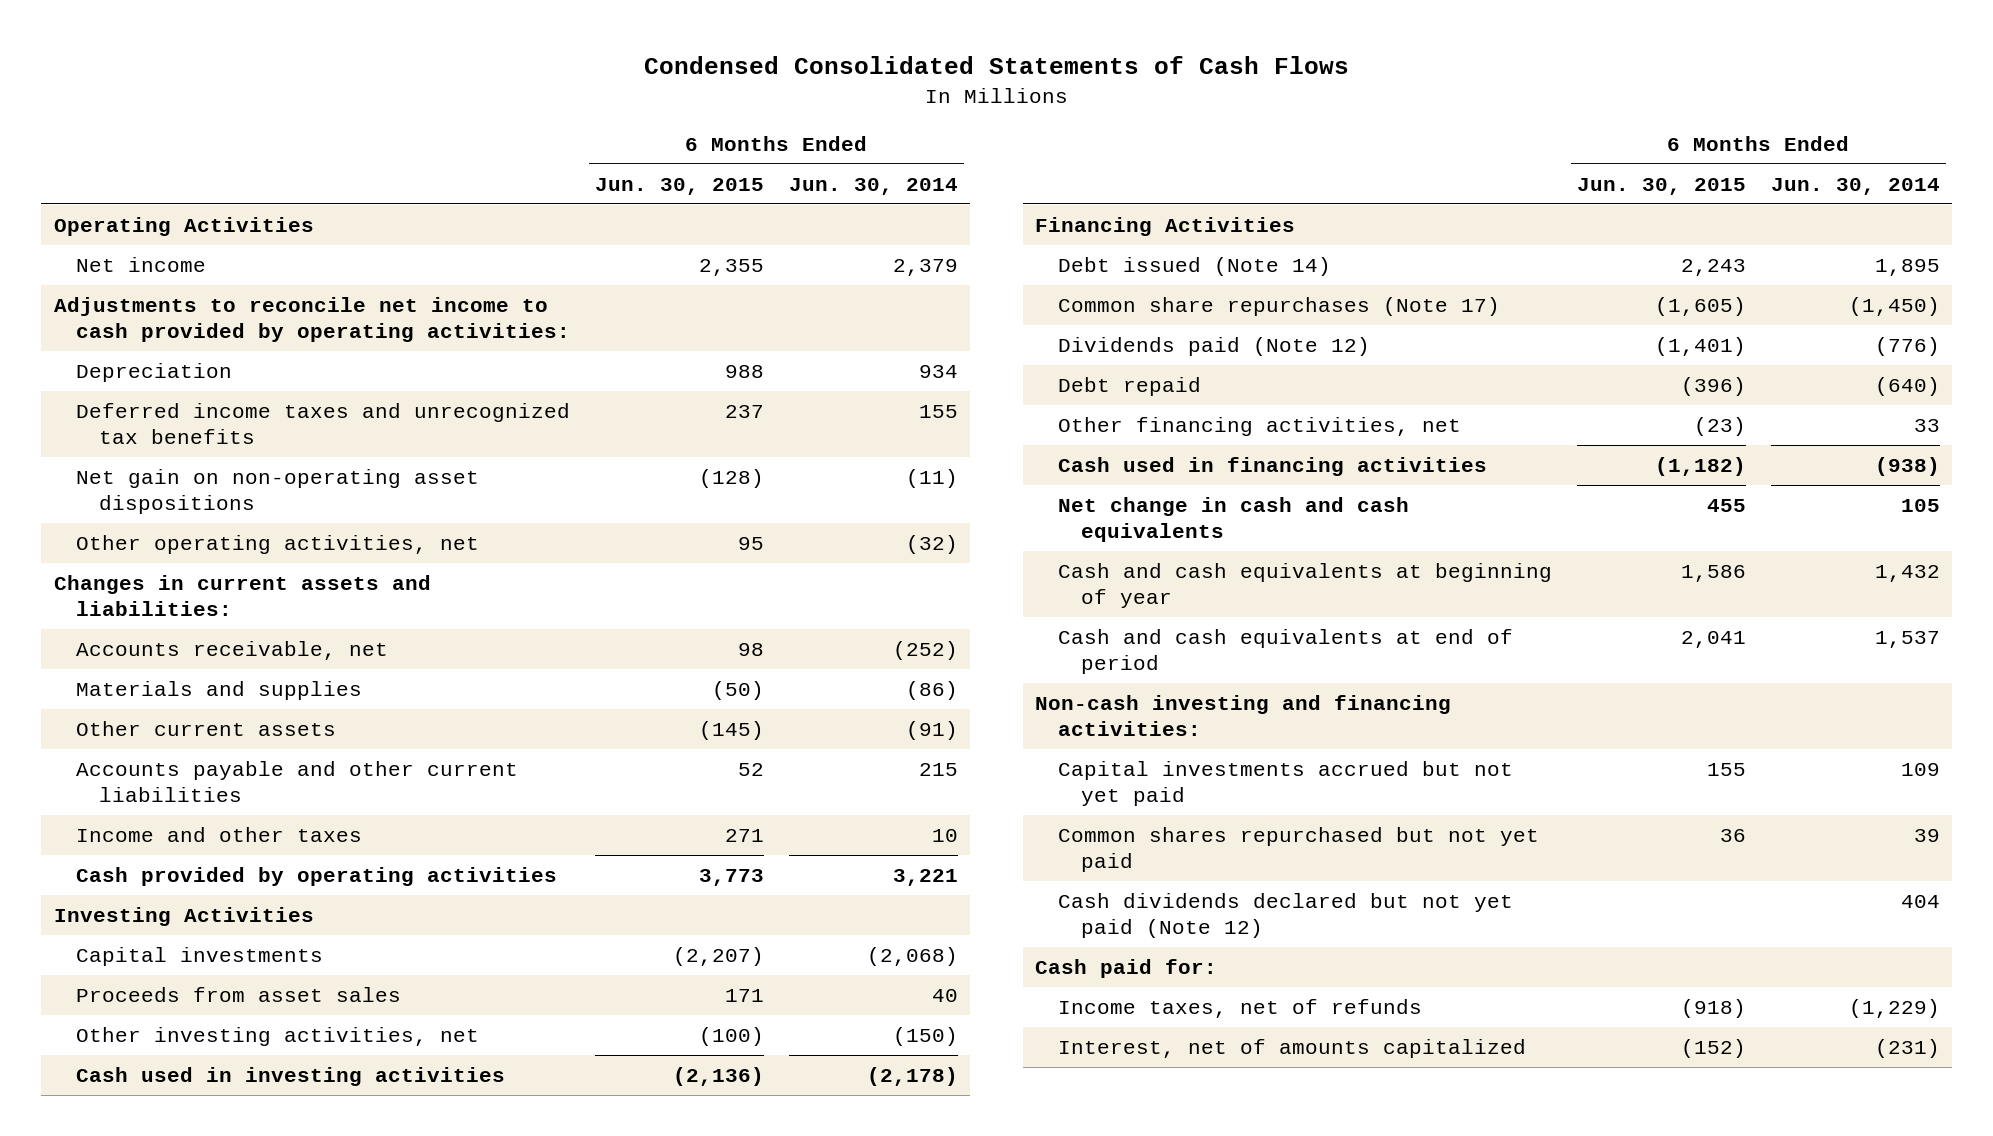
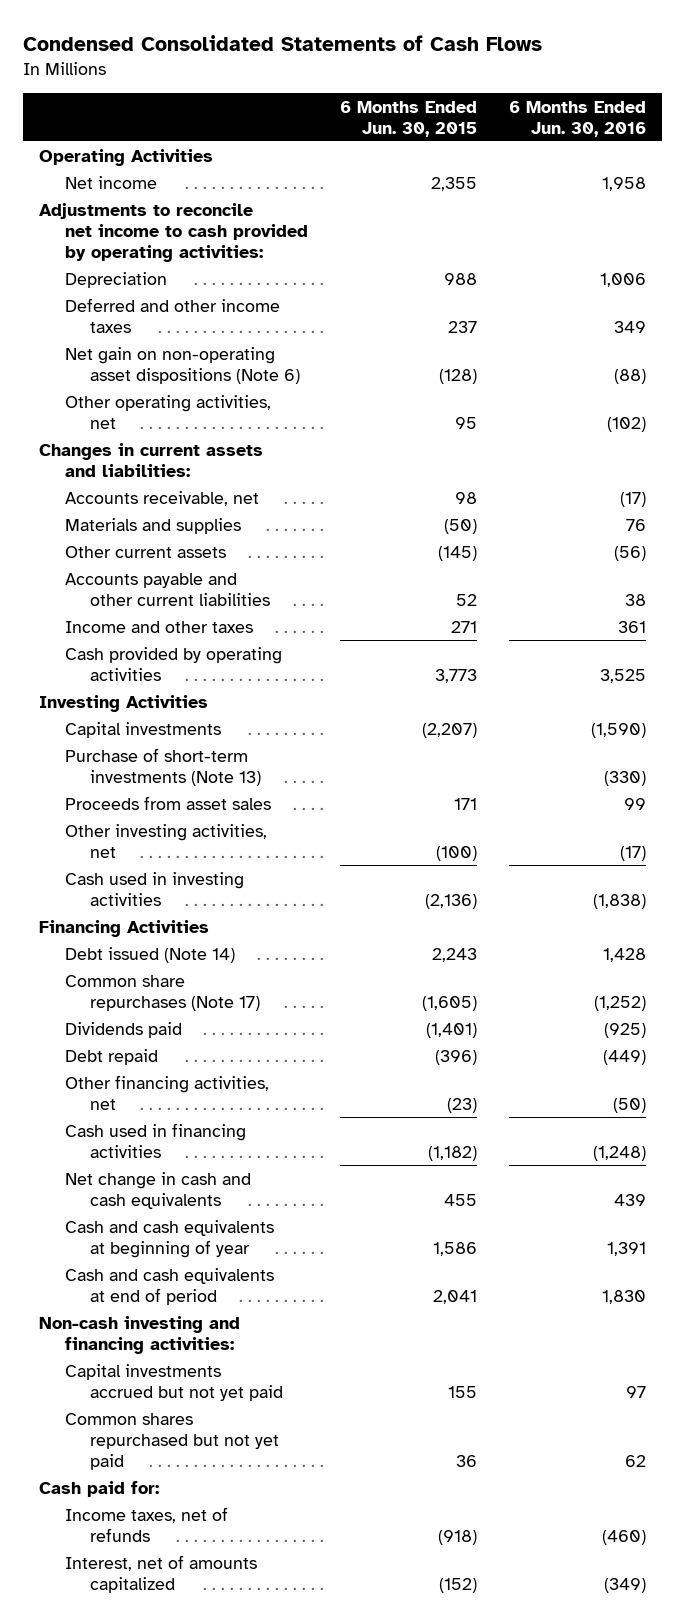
- | 6 Months Ended Jun. 30, 2015 | 6 Months Ended Jun. 30, 2014
+ | 6 Months Ended Jun. 30, 2015 | 6 Months Ended Jun. 30, 2016
- Deferred income taxes and unrecognized tax benefits | 237 | 155
- Net gain on non-operating asset dispositions | (128) | (11)
+ Deferred and other income taxes | 237 | 349
+ Net gain on non-operating asset dispositions (Note 6) | (128) | (88)
+ Purchase of short-term investments (Note 13) | | (330)
- Dividends paid (Note 12) | (1,401) | (776)
+ Dividends paid | (1,401) | (925)
- Cash dividends declared but not yet paid (Note 12) | | 404

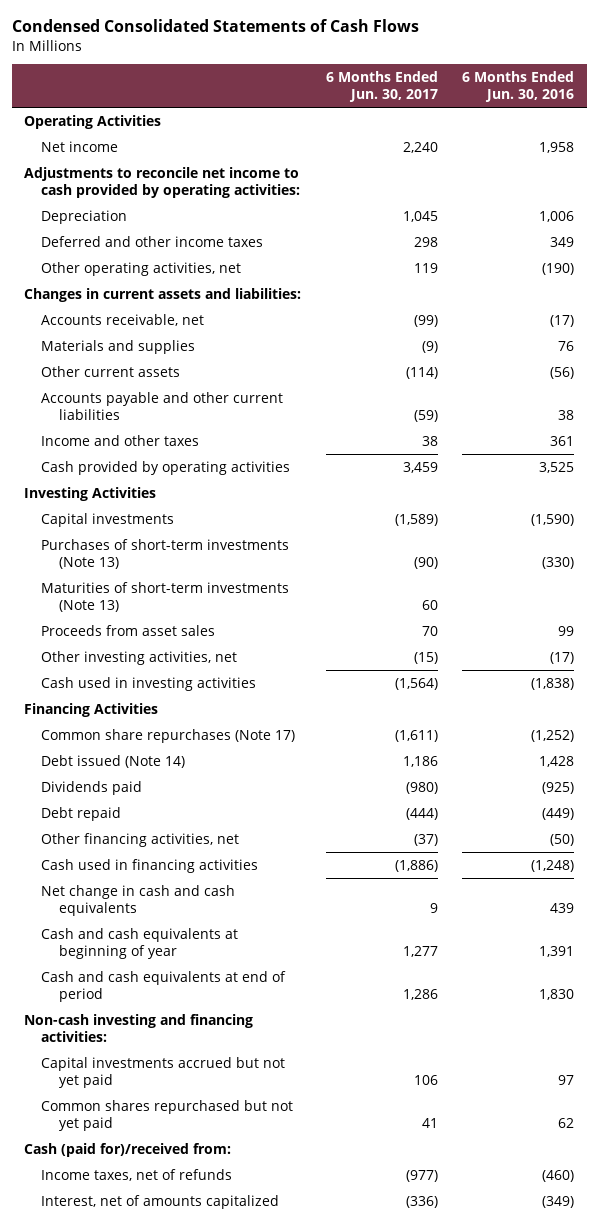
- | 6 Months Ended Jun. 30, 2015 | 6 Months Ended Jun. 30, 2016
+ | 6 Months Ended Jun. 30, 2017 | 6 Months Ended Jun. 30, 2016
- Net gain on non-operating asset dispositions (Note 6) | (128) | (88)
- Other operating activities, net | 95 | (102)
+ Other operating activities, net | 119 | (190)
- Purchase of short-term investments (Note 13) | | (330)
+ Purchases of short-term investments (Note 13) | (90) | (330)
+ Maturities of short-term investments (Note 13) | 60 |
moved down: Debt issued (Note 14) | 1,186 | 1,428
- Cash paid for:
+ Cash (paid for)/received from:

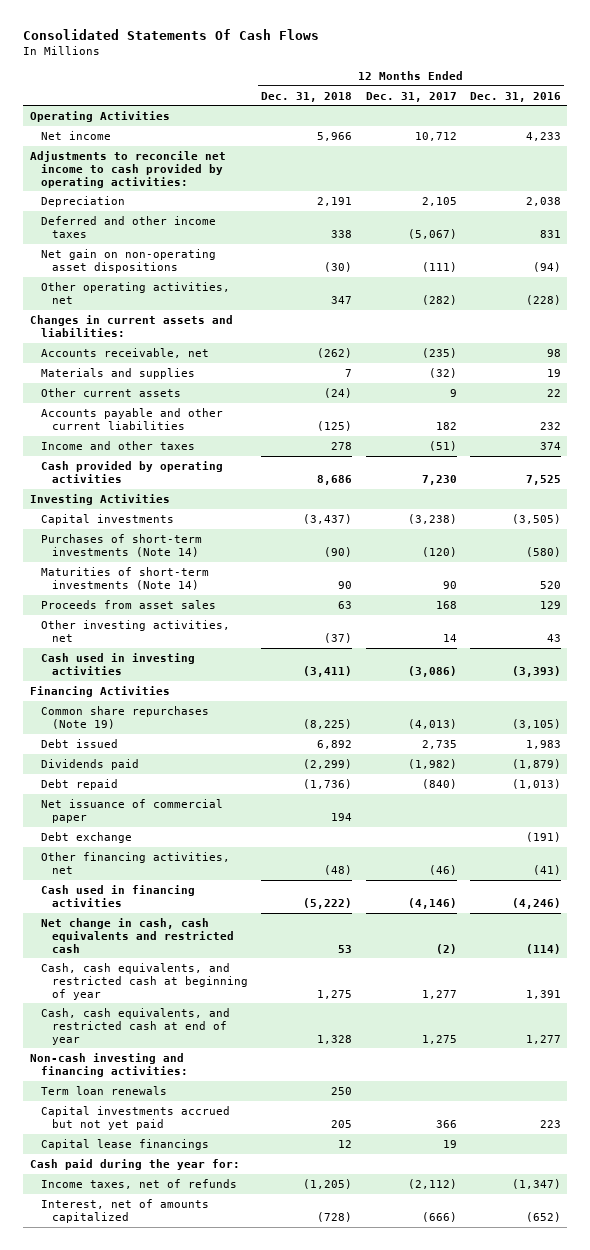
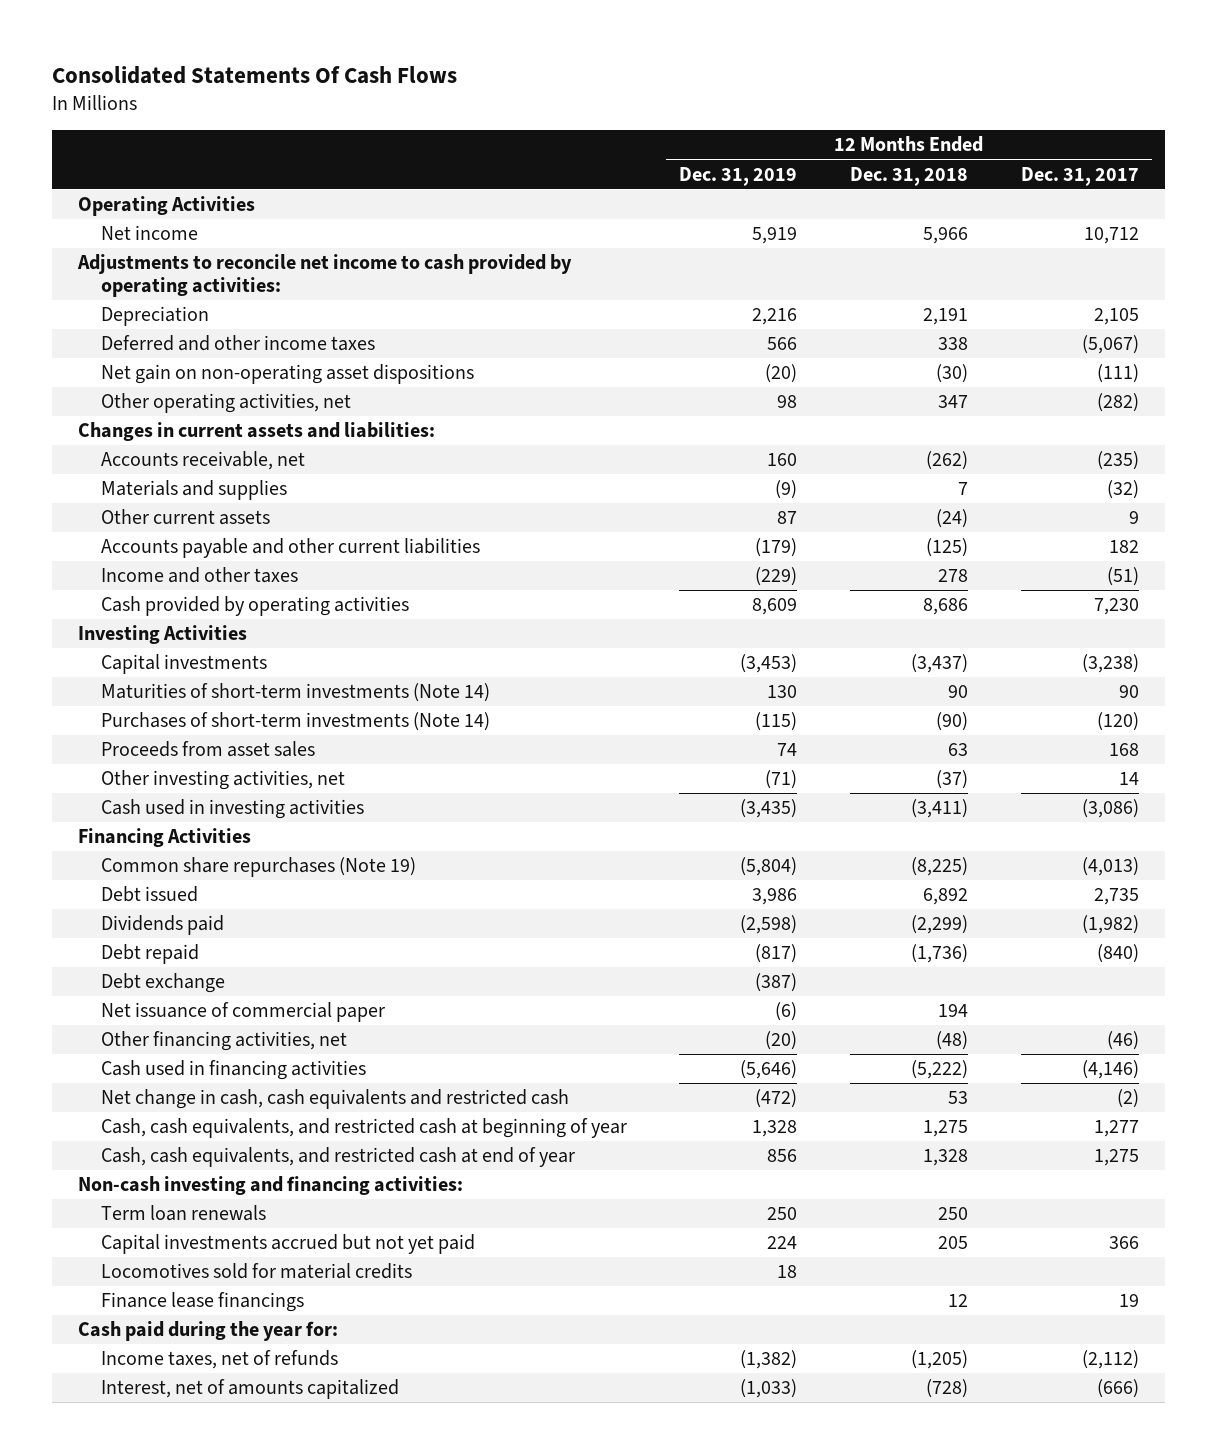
- | 12 Months Ended Dec. 31, 2018 | 12 Months Ended Dec. 31, 2017 | 12 Months Ended Dec. 31, 2016
+ | 12 Months Ended Dec. 31, 2019 | 12 Months Ended Dec. 31, 2018 | 12 Months Ended Dec. 31, 2017
moved down: Purchases of short-term investments (Note 14) | (115) | (90) | (120)
moved down: Net issuance of commercial paper | (6) | 194 |
- Capital lease financings | 12 | 19 |
+ Locomotives sold for material credits | 18 | |
+ Finance lease financings | | 12 | 19

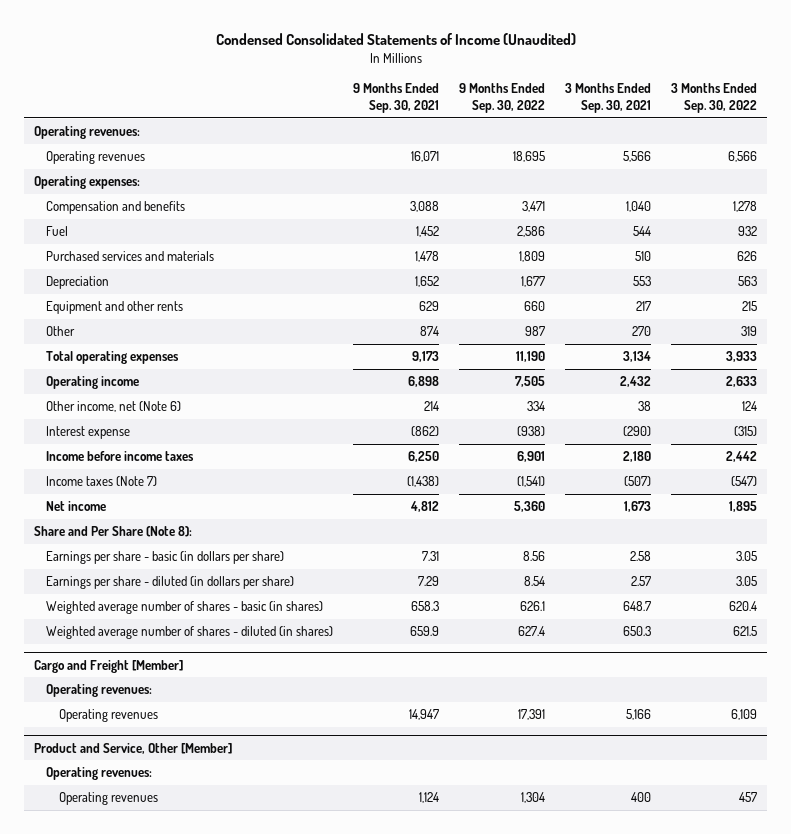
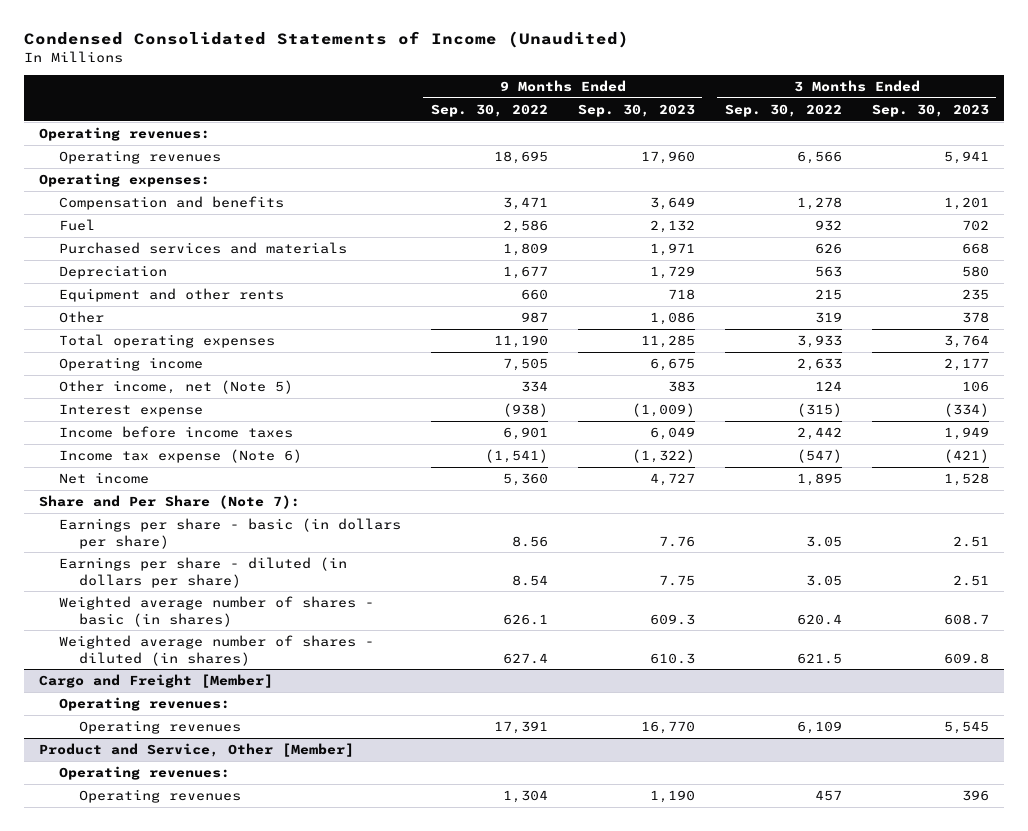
- | 9 Months Ended Sep. 30, 2021 | 9 Months Ended Sep. 30, 2022 | 3 Months Ended Sep. 30, 2021 | 3 Months Ended Sep. 30, 2022
+ | 9 Months Ended Sep. 30, 2022 | 9 Months Ended Sep. 30, 2023 | 3 Months Ended Sep. 30, 2022 | 3 Months Ended Sep. 30, 2023
- Other income, net (Note 6) | 214 | 334 | 38 | 124
+ Other income, net (Note 5) | 334 | 383 | 124 | 106
- Income taxes (Note 7) | (1,438) | (1,541) | (507) | (547)
+ Income tax expense (Note 6) | (1,541) | (1,322) | (547) | (421)
- Share and Per Share (Note 8):
+ Share and Per Share (Note 7):

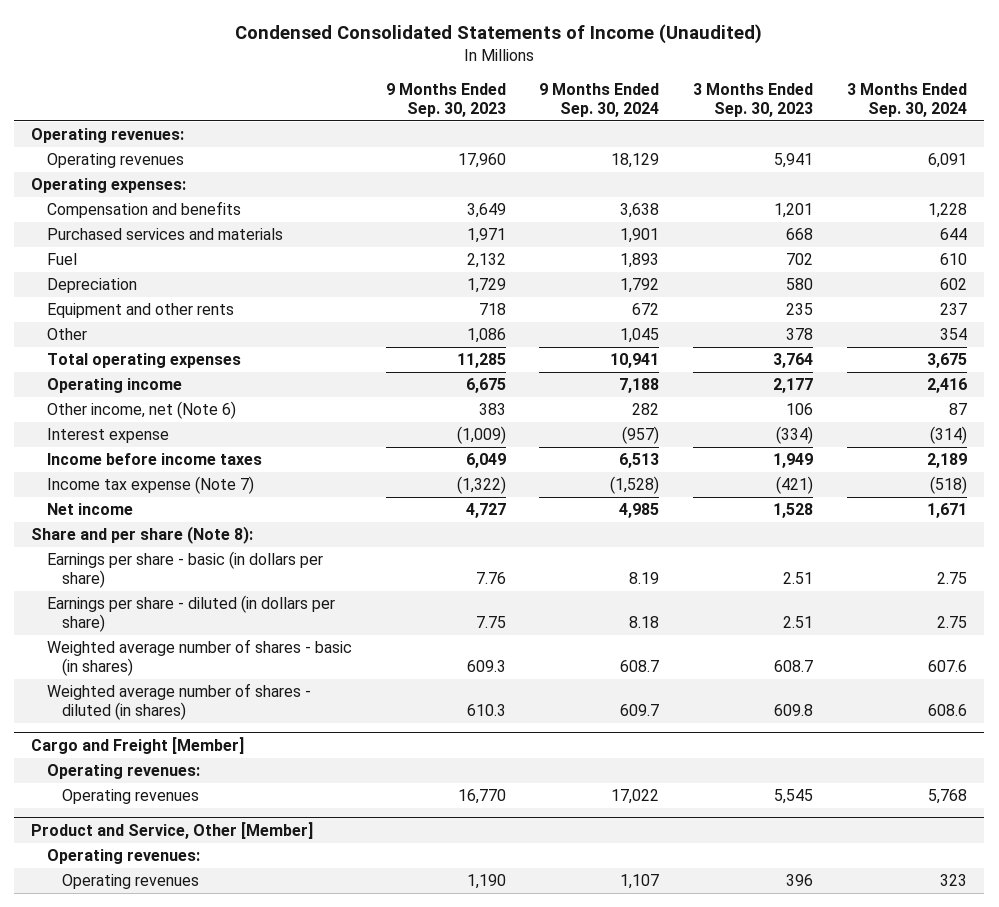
- | 9 Months Ended Sep. 30, 2022 | 9 Months Ended Sep. 30, 2023 | 3 Months Ended Sep. 30, 2022 | 3 Months Ended Sep. 30, 2023
+ | 9 Months Ended Sep. 30, 2023 | 9 Months Ended Sep. 30, 2024 | 3 Months Ended Sep. 30, 2023 | 3 Months Ended Sep. 30, 2024
moved down: Fuel | 2,132 | 1,893 | 702 | 610
- Other income, net (Note 5) | 334 | 383 | 124 | 106
+ Other income, net (Note 6) | 383 | 282 | 106 | 87
- Income tax expense (Note 6) | (1,541) | (1,322) | (547) | (421)
+ Income tax expense (Note 7) | (1,322) | (1,528) | (421) | (518)
- Share and Per Share (Note 7):
+ Share and per share (Note 8):

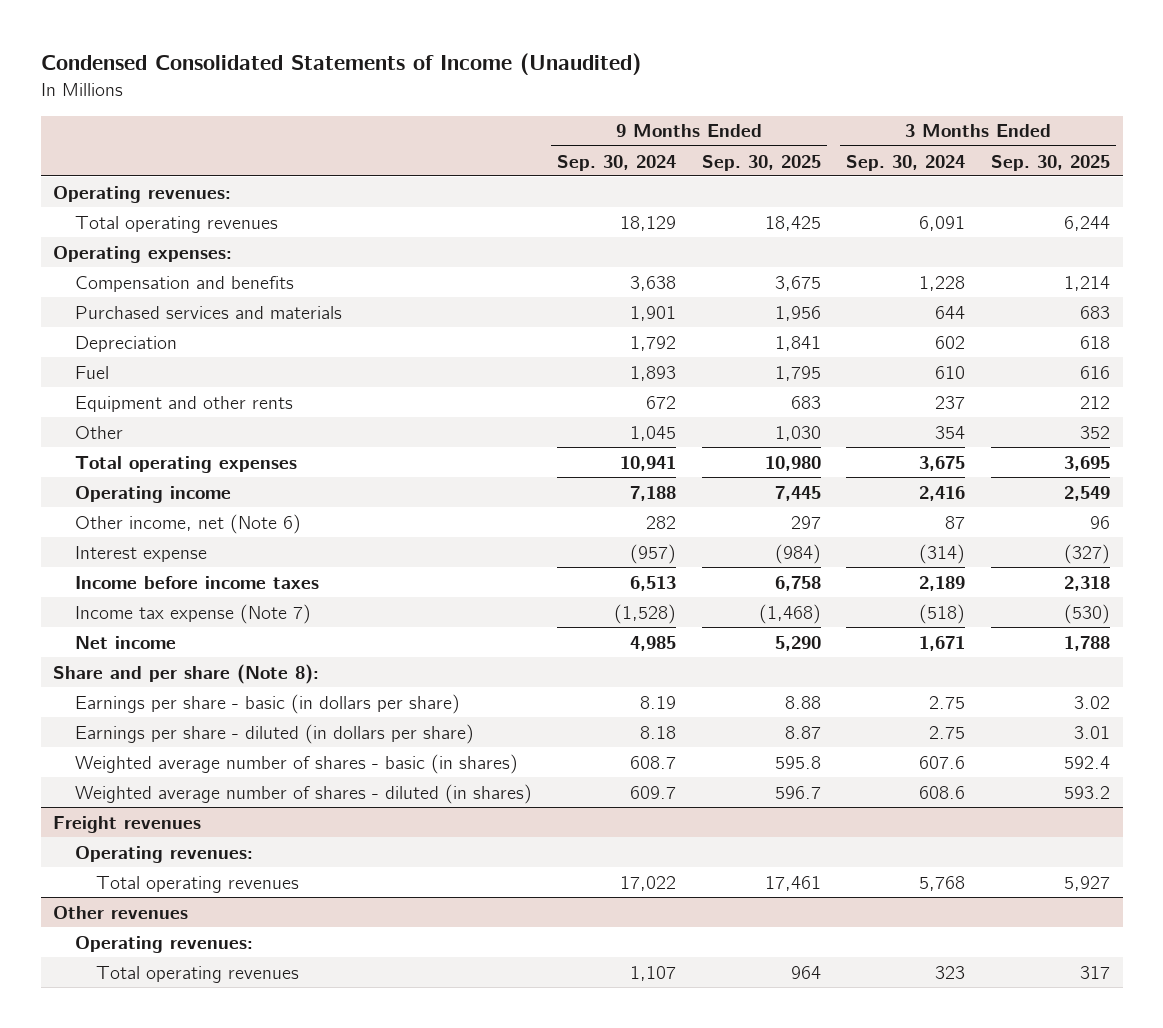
- | 9 Months Ended Sep. 30, 2023 | 9 Months Ended Sep. 30, 2024 | 3 Months Ended Sep. 30, 2023 | 3 Months Ended Sep. 30, 2024
+ | 9 Months Ended Sep. 30, 2024 | 9 Months Ended Sep. 30, 2025 | 3 Months Ended Sep. 30, 2024 | 3 Months Ended Sep. 30, 2025
- Operating revenues | 17,960 | 18,129 | 5,941 | 6,091
+ Total operating revenues | 18,129 | 18,425 | 6,091 | 6,244
moved down: Fuel | 1,893 | 1,795 | 610 | 616
- Cargo and Freight [Member]
+ Freight revenues
- Operating revenues | 16,770 | 17,022 | 5,545 | 5,768
- Product and Service, Other [Member]
+ Total operating revenues | 17,022 | 17,461 | 5,768 | 5,927
+ Other revenues
- Operating revenues | 1,190 | 1,107 | 396 | 323
+ Total operating revenues | 1,107 | 964 | 323 | 317

